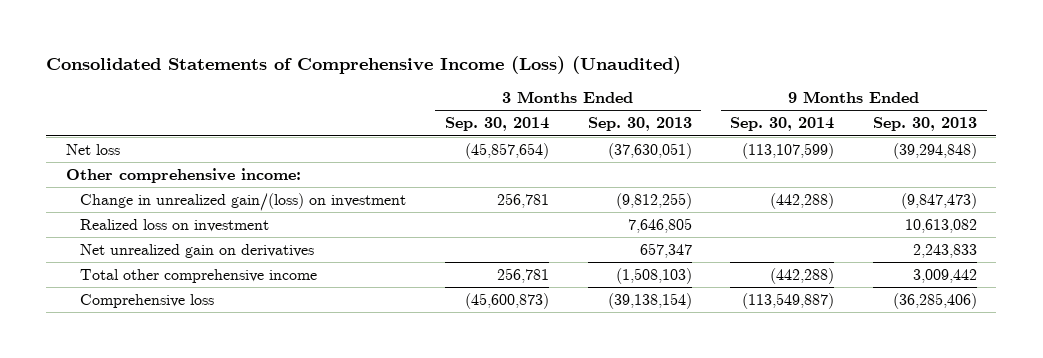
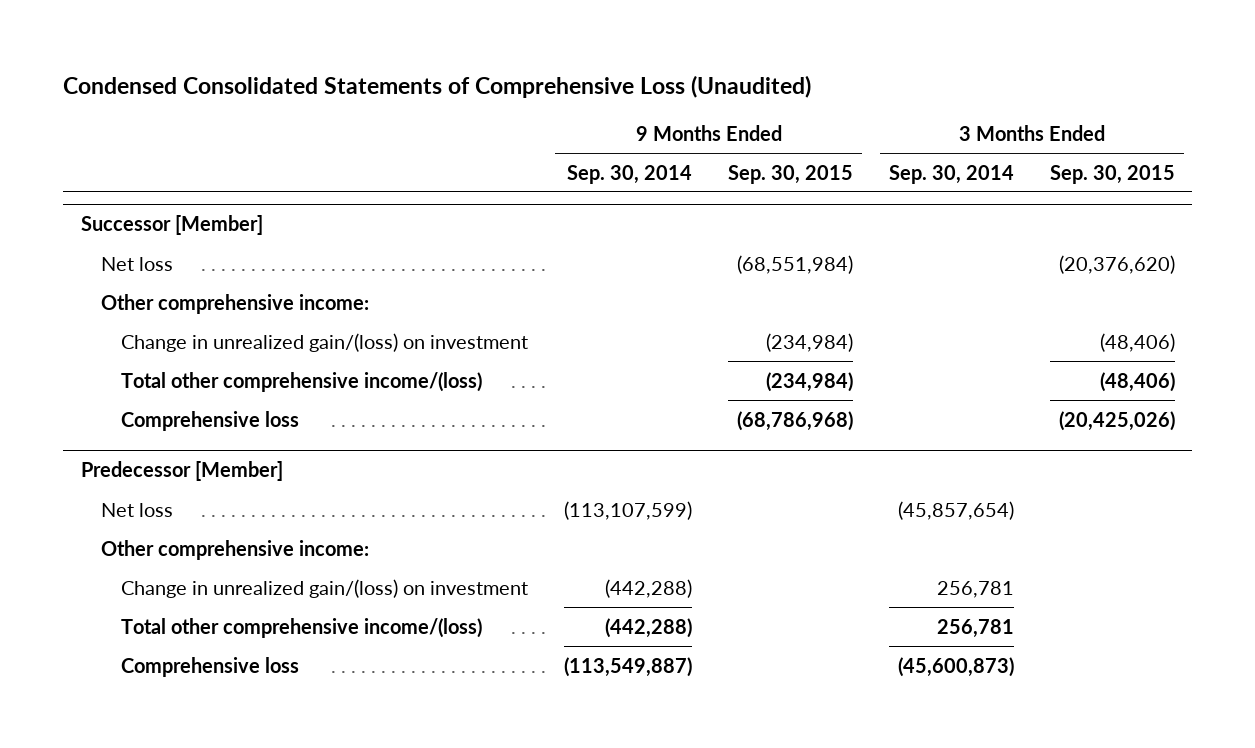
- Consolidated Statements of Comprehensive Income (Loss) (Unaudited)
+ Condensed Consolidated Statements of Comprehensive Loss (Unaudited)
- | 3 Months Ended Sep. 30, 2014 | 3 Months Ended Sep. 30, 2013 | 9 Months Ended Sep. 30, 2014 | 9 Months Ended Sep. 30, 2013
+ | 9 Months Ended Sep. 30, 2014 | 9 Months Ended Sep. 30, 2015 | 3 Months Ended Sep. 30, 2014 | 3 Months Ended Sep. 30, 2015
+ Successor [Member]
+ Net loss | | (68,551,984) | | (20,376,620)
+ Other comprehensive income:
+ Change in unrealized gain/(loss) on investment | | (234,984) | | (48,406)
+ Total other comprehensive income/(loss) | | (234,984) | | (48,406)
+ Comprehensive loss | | (68,786,968) | | (20,425,026)
+ Predecessor [Member]
- Realized loss on investment | | 7,646,805 | | 10,613,082
- Net unrealized gain on derivatives | | 657,347 | | 2,243,833
- Total other comprehensive income | 256,781 | (1,508,103) | (442,288) | 3,009,442
+ Total other comprehensive income/(loss) | (442,288) | | 256,781 |

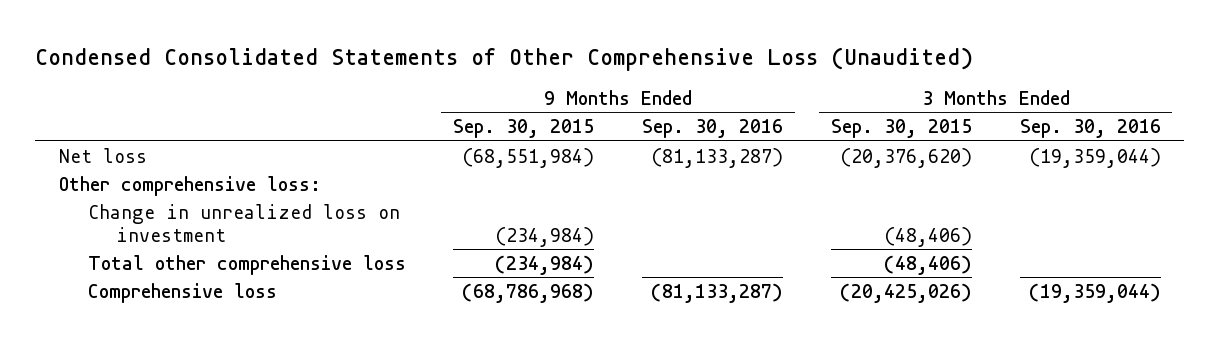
- Condensed Consolidated Statements of Comprehensive Loss (Unaudited)
+ Condensed Consolidated Statements of Other Comprehensive Loss (Unaudited)
- | 9 Months Ended Sep. 30, 2014 | 9 Months Ended Sep. 30, 2015 | 3 Months Ended Sep. 30, 2014 | 3 Months Ended Sep. 30, 2015
+ | 9 Months Ended Sep. 30, 2015 | 9 Months Ended Sep. 30, 2016 | 3 Months Ended Sep. 30, 2015 | 3 Months Ended Sep. 30, 2016
- Successor [Member]
- Other comprehensive income:
- Change in unrealized gain/(loss) on investment | | (234,984) | | (48,406)
- Total other comprehensive income/(loss) | | (234,984) | | (48,406)
+ Other comprehensive loss:
+ Change in unrealized loss on investment | (234,984) | | (48,406) |
+ Total other comprehensive loss | (234,984) | | (48,406) |
- Predecessor [Member]
- Net loss | (113,107,599) | | (45,857,654) |
- Other comprehensive income:
- Change in unrealized gain/(loss) on investment | (442,288) | | 256,781 |
- Total other comprehensive income/(loss) | (442,288) | | 256,781 |
- Comprehensive loss | (113,549,887) | | (45,600,873) |

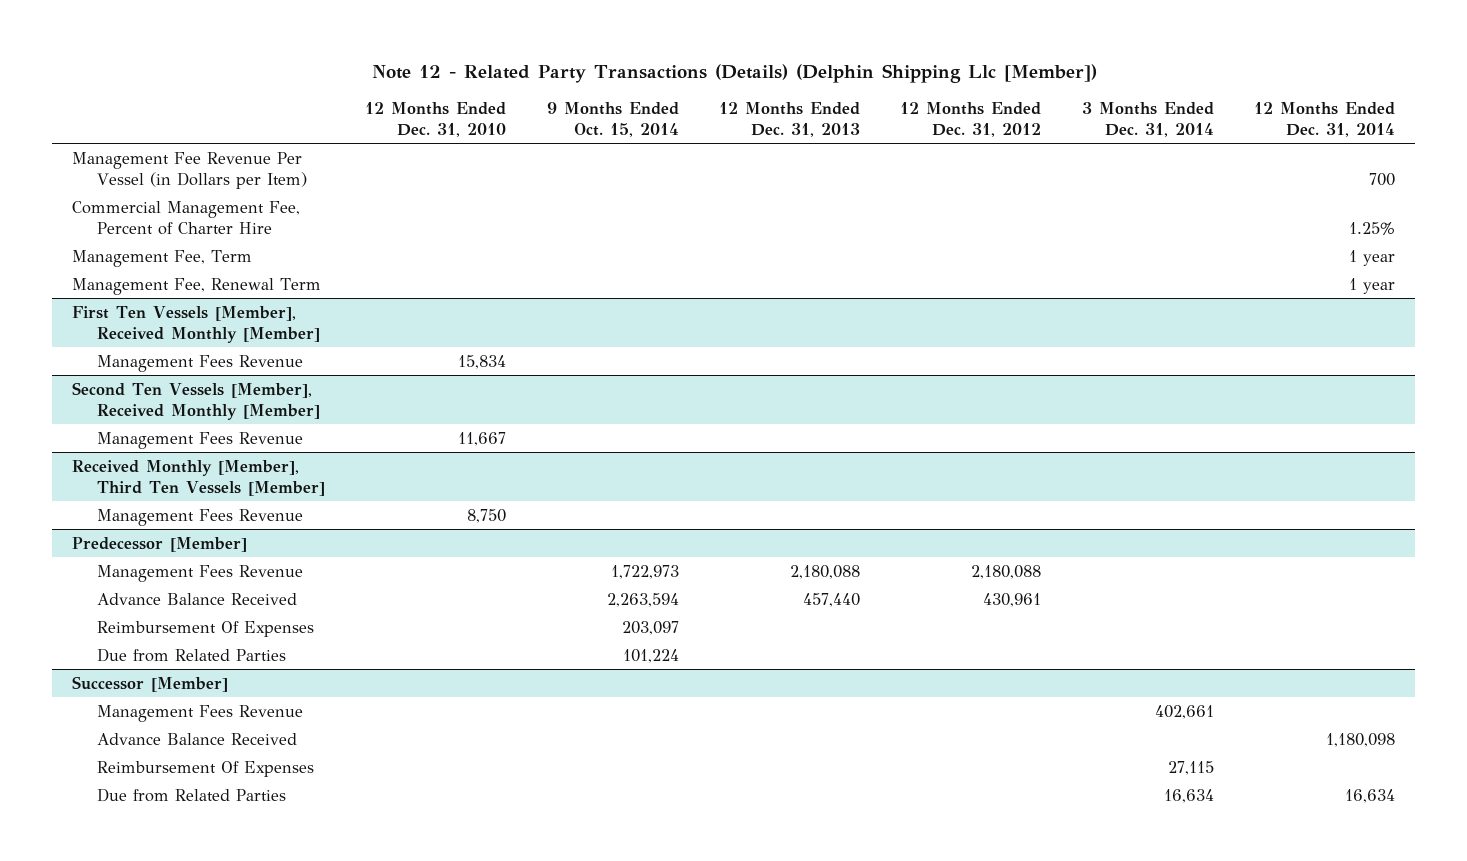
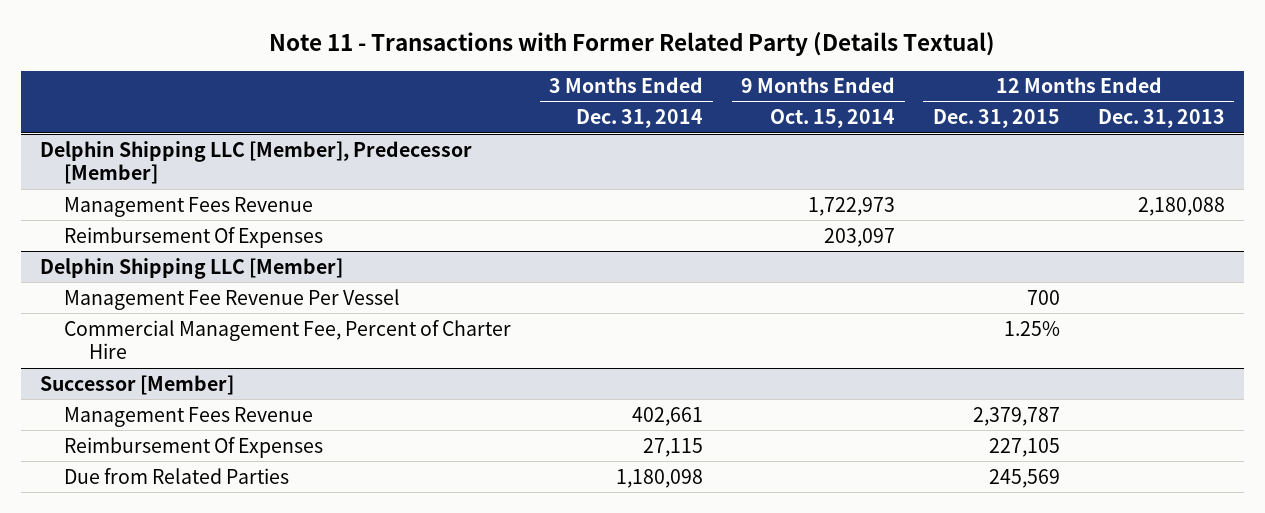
- Note 12 - Related Party Transactions (Details) (Delphin Shipping Llc [Member])
+ Note 11 - Transactions with Former Related Party (Details Textual)
- | 12 Months Ended Dec. 31, 2010 | 9 Months Ended Oct. 15, 2014 | 12 Months Ended Dec. 31, 2013 | 12 Months Ended Dec. 31, 2012 | 3 Months Ended Dec. 31, 2014 | 12 Months Ended Dec. 31, 2014
+ | 3 Months Ended Dec. 31, 2014 | 9 Months Ended Oct. 15, 2014 | 12 Months Ended Dec. 31, 2015 | 12 Months Ended Dec. 31, 2013
- Management Fee Revenue Per Vessel (in Dollars per Item) | | | | | | 700
- Commercial Management Fee, Percent of Charter Hire | | | | | | 1.25%
- Management Fee, Term | | | | | | 1 year
- Management Fee, Renewal Term | | | | | | 1 year
- First Ten Vessels [Member], Received Monthly [Member]
- Management Fees Revenue | 15,834 | | | | |
- Second Ten Vessels [Member], Received Monthly [Member]
- Management Fees Revenue | 11,667 | | | | |
- Received Monthly [Member], Third Ten Vessels [Member]
- Management Fees Revenue | 8,750 | | | | |
- Predecessor [Member]
+ Delphin Shipping LLC [Member], Predecessor [Member]
- Advance Balance Received | | 2,263,594 | 457,440 | 430,961 | |
- Due from Related Parties | | 101,224 | | | |
+ Delphin Shipping LLC [Member]
+ Management Fee Revenue Per Vessel | | | 700 |
+ Commercial Management Fee, Percent of Charter Hire | | | 1.25% |
@ Successor [Member]
- Advance Balance Received | | | | | | 1,180,098
- Due from Related Parties | | | | | 16,634 | 16,634
+ Due from Related Parties | 1,180,098 | | 245,569 |

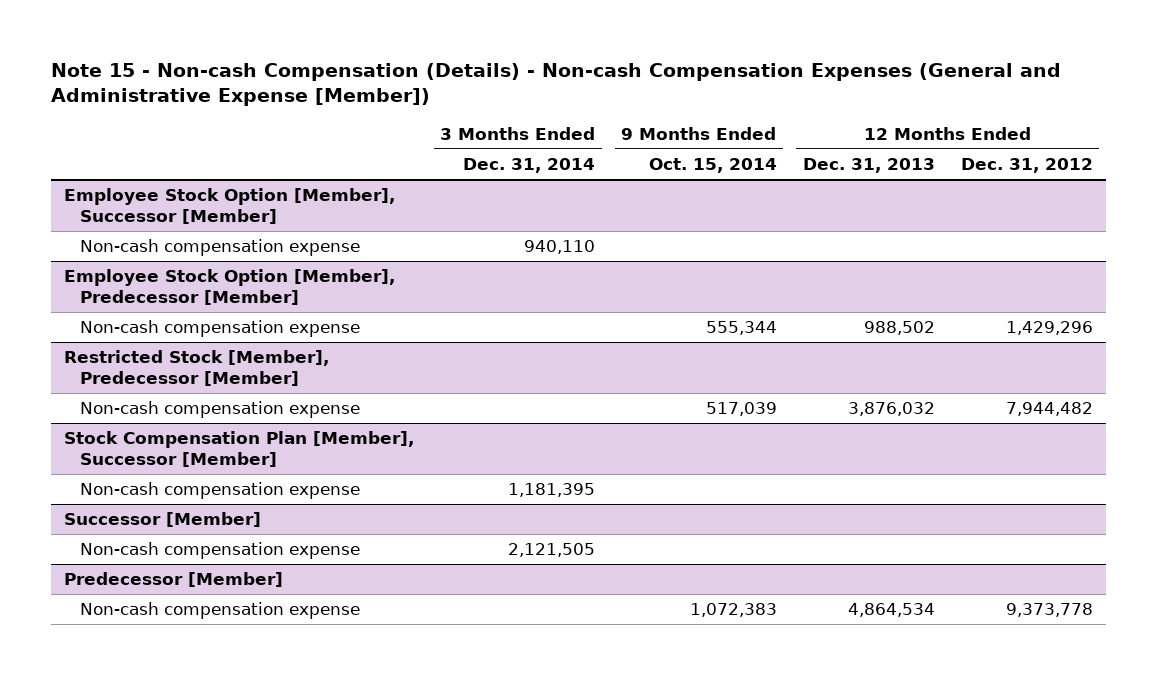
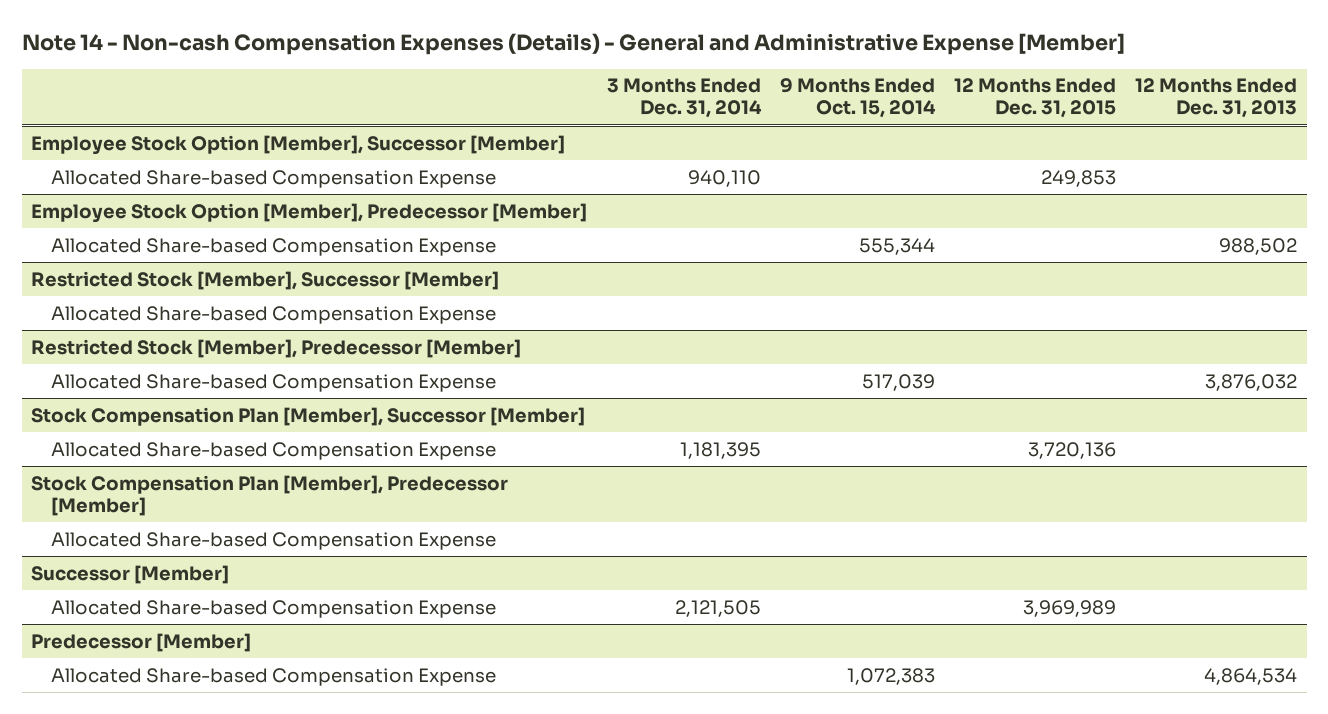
- Note 15 - Non-cash Compensation (Details) - Non-cash Compensation Expenses (General and Administrative Expense [Member])
+ Note 14 - Non-cash Compensation Expenses (Details) - General and Administrative Expense [Member]
- | 3 Months Ended Dec. 31, 2014 | 9 Months Ended Oct. 15, 2014 | 12 Months Ended Dec. 31, 2013 | 12 Months Ended Dec. 31, 2012
+ | 3 Months Ended Dec. 31, 2014 | 9 Months Ended Oct. 15, 2014 | 12 Months Ended Dec. 31, 2015 | 12 Months Ended Dec. 31, 2013
@ Employee Stock Option [Member], Successor [Member]
- Non-cash compensation expense | 940,110 | | |
+ Allocated Share-based Compensation Expense | 940,110 | | 249,853 |
@ Employee Stock Option [Member], Predecessor [Member]
- Non-cash compensation expense | | 555,344 | 988,502 | 1,429,296
+ Allocated Share-based Compensation Expense | | 555,344 | | 988,502
+ Restricted Stock [Member], Successor [Member]
+ Allocated Share-based Compensation Expense
@ Restricted Stock [Member], Predecessor [Member]
- Non-cash compensation expense | | 517,039 | 3,876,032 | 7,944,482
+ Allocated Share-based Compensation Expense | | 517,039 | | 3,876,032
@ Stock Compensation Plan [Member], Successor [Member]
- Non-cash compensation expense | 1,181,395 | | |
+ Allocated Share-based Compensation Expense | 1,181,395 | | 3,720,136 |
+ Stock Compensation Plan [Member], Predecessor [Member]
+ Allocated Share-based Compensation Expense
@ Successor [Member]
- Non-cash compensation expense | 2,121,505 | | |
+ Allocated Share-based Compensation Expense | 2,121,505 | | 3,969,989 |
@ Predecessor [Member]
- Non-cash compensation expense | | 1,072,383 | 4,864,534 | 9,373,778
+ Allocated Share-based Compensation Expense | | 1,072,383 | | 4,864,534

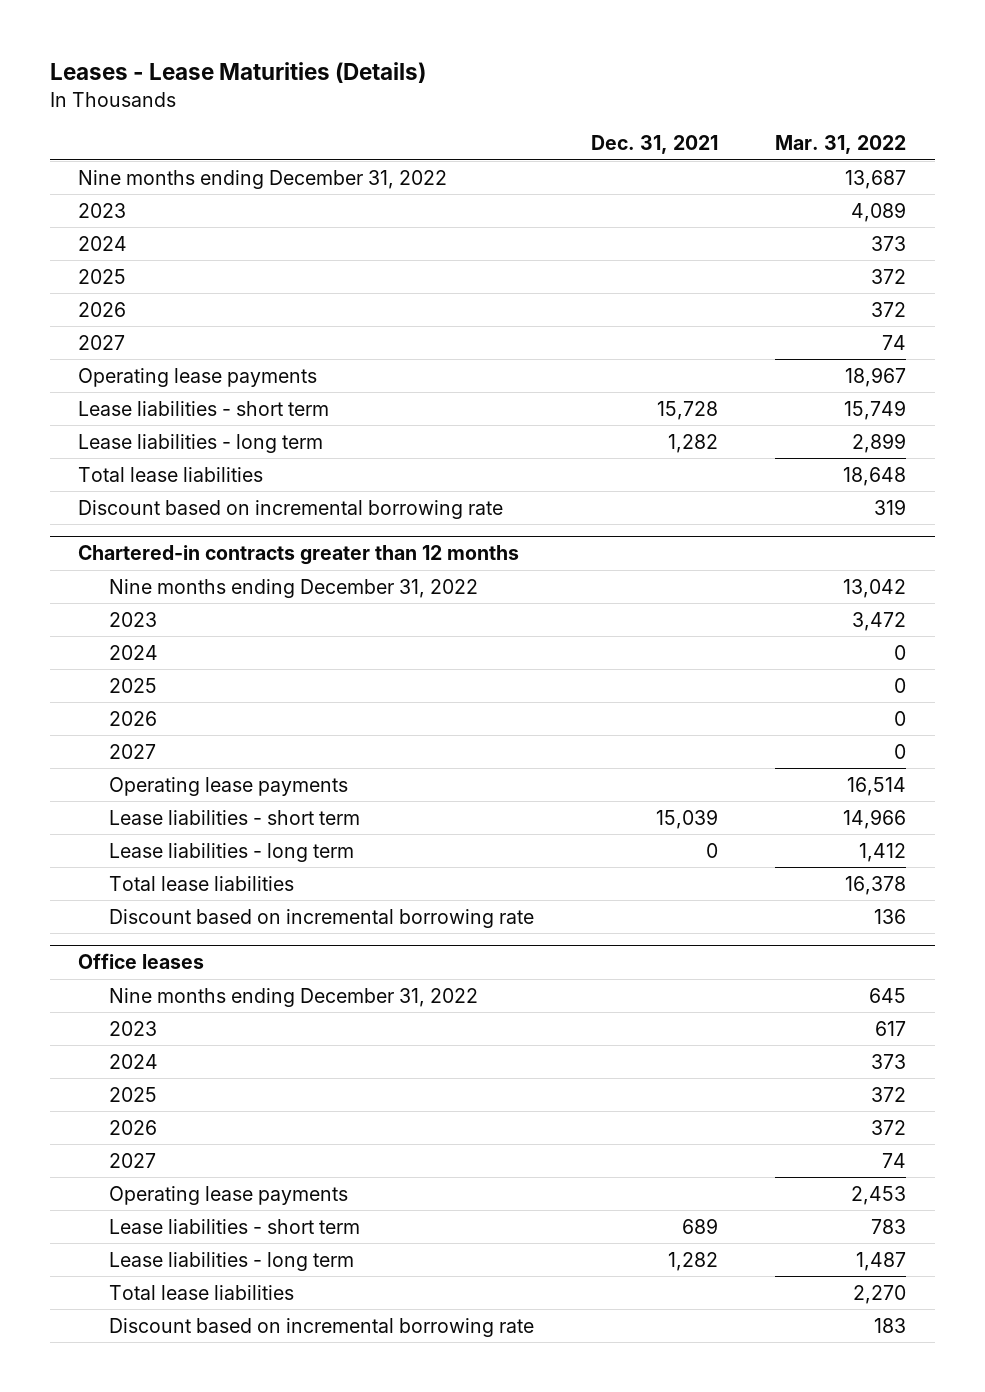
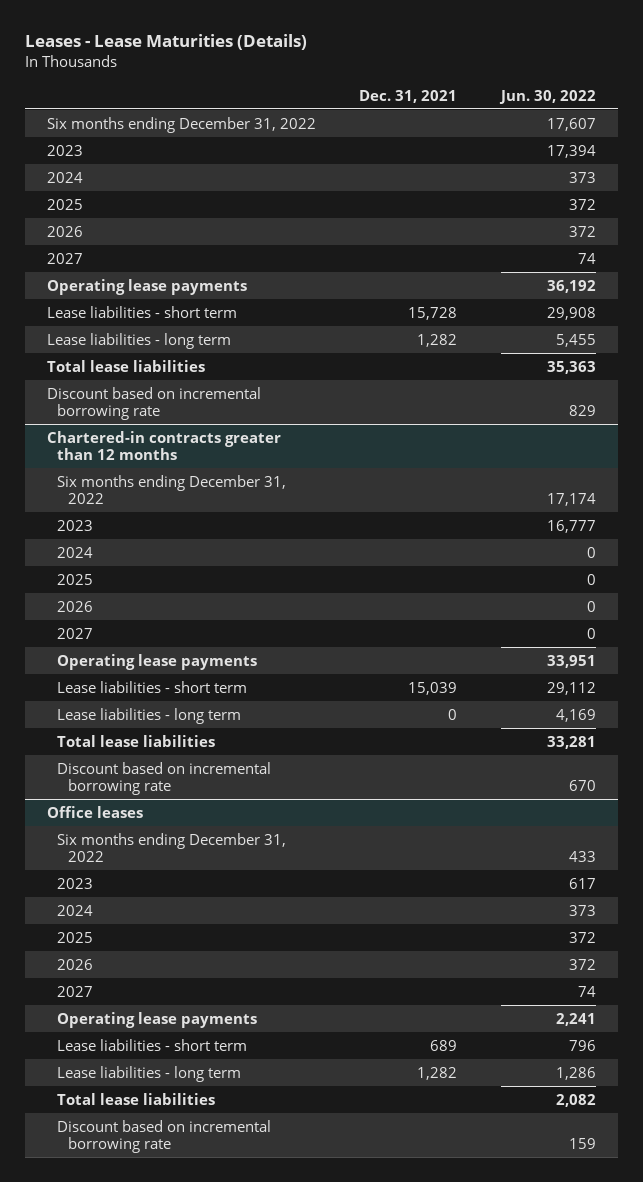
- | Dec. 31, 2021 | Mar. 31, 2022
+ | Dec. 31, 2021 | Jun. 30, 2022
- Nine months ending December 31, 2022 | | 13,687
+ Six months ending December 31, 2022 | | 17,607
@ Chartered-in contracts greater than 12 months
- Nine months ending December 31, 2022 | | 13,042
+ Six months ending December 31, 2022 | | 17,174
@ Office leases
- Nine months ending December 31, 2022 | | 645
+ Six months ending December 31, 2022 | | 433

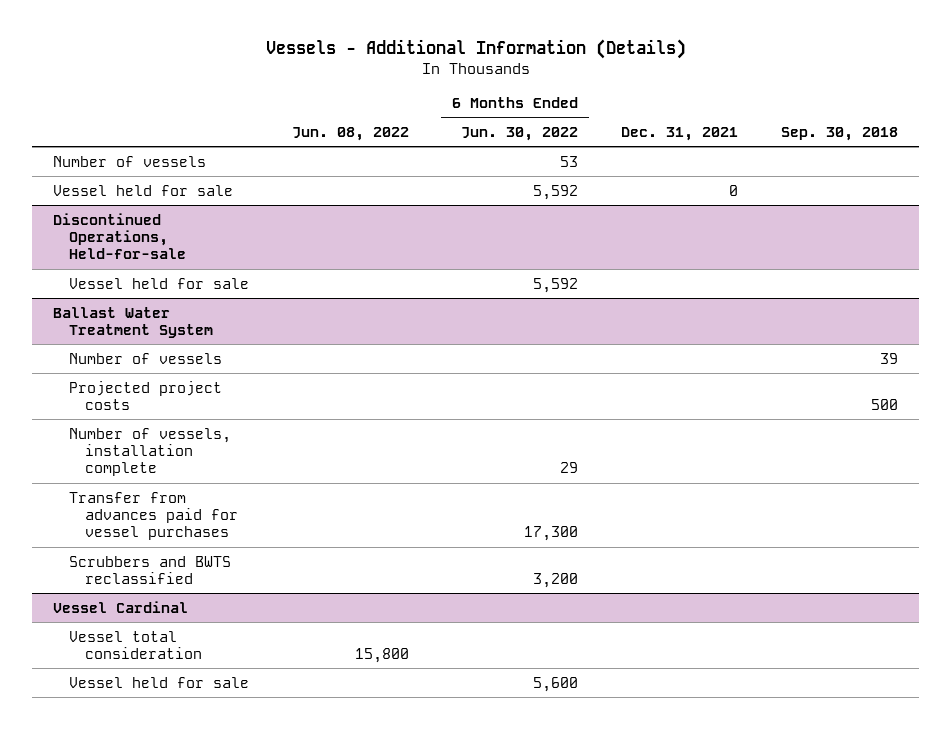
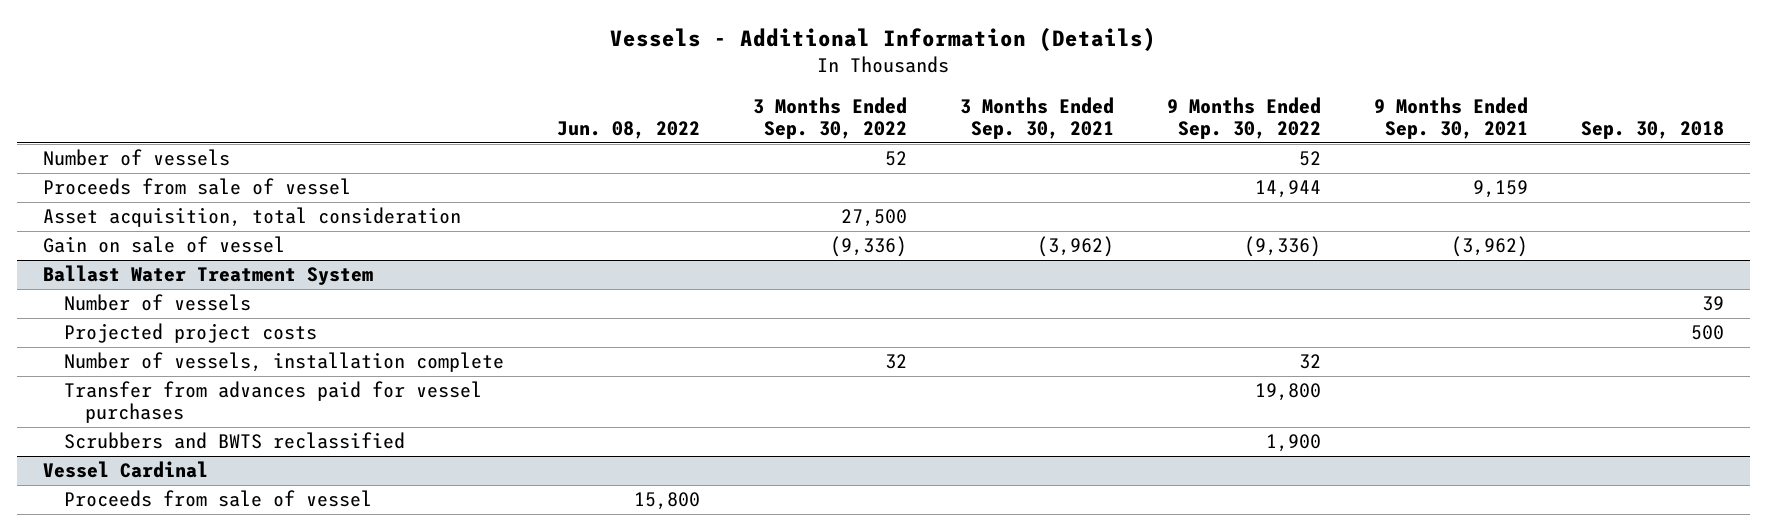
- | Jun. 08, 2022 | 6 Months Ended Jun. 30, 2022 | Dec. 31, 2021 | Sep. 30, 2018
+ | Jun. 08, 2022 | 3 Months Ended Sep. 30, 2022 | 3 Months Ended Sep. 30, 2021 | 9 Months Ended Sep. 30, 2022 | 9 Months Ended Sep. 30, 2021 | Sep. 30, 2018
- Vessel held for sale | | 5,592 | 0 |
- Discontinued Operations, Held-for-sale
- Vessel held for sale | | 5,592 | |
+ Proceeds from sale of vessel | | | | 14,944 | 9,159 |
+ Asset acquisition, total consideration | | 27,500 | | | |
+ Gain on sale of vessel | | (9,336) | (3,962) | (9,336) | (3,962) |
@ Vessel Cardinal
- Vessel total consideration | 15,800 | | |
- Vessel held for sale | | 5,600 | |
+ Proceeds from sale of vessel | 15,800 | | | | |

